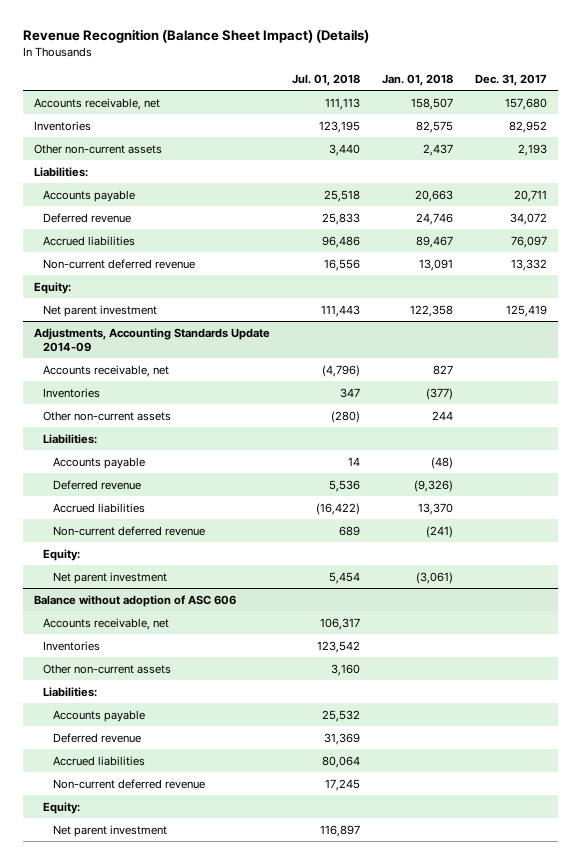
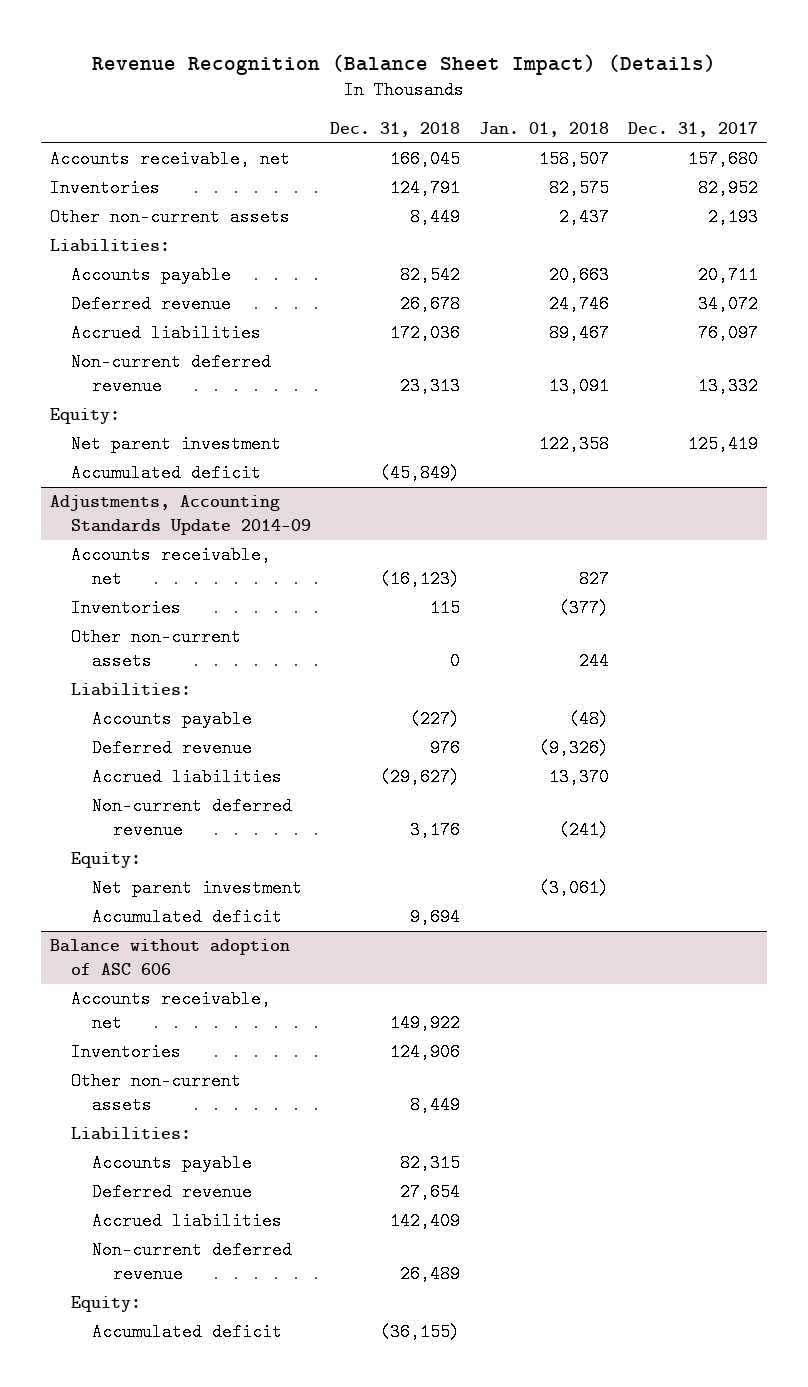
- | Jul. 01, 2018 | Jan. 01, 2018 | Dec. 31, 2017
+ | Dec. 31, 2018 | Jan. 01, 2018 | Dec. 31, 2017
+ Accumulated deficit | (45,849) | |
@ Adjustments, Accounting Standards Update 2014-09
+ Accumulated deficit | 9,694 | |
@ Balance without adoption of ASC 606
- Net parent investment | 116,897 | |
+ Accumulated deficit | (36,155) | |

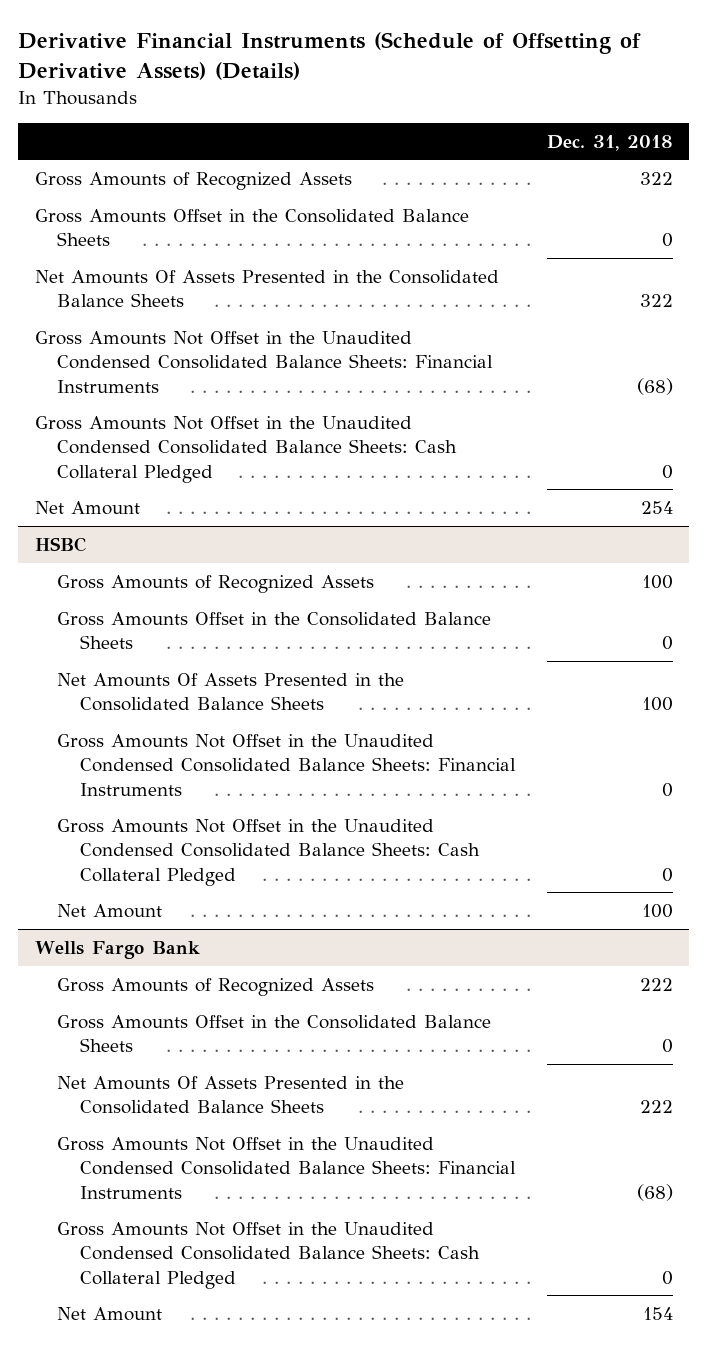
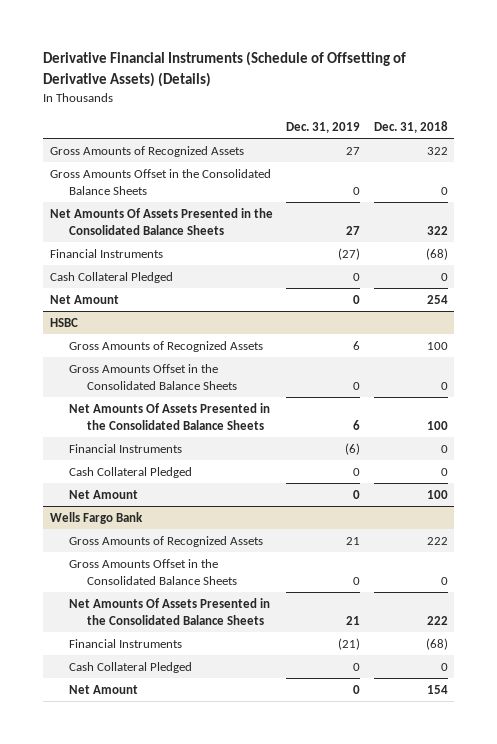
- | Dec. 31, 2018
+ | Dec. 31, 2019 | Dec. 31, 2018
- Gross Amounts Not Offset in the Unaudited Condensed Consolidated Balance Sheets: Financial Instruments | (68)
- Gross Amounts Not Offset in the Unaudited Condensed Consolidated Balance Sheets: Cash Collateral Pledged | 0
+ Financial Instruments | (27) | (68)
+ Cash Collateral Pledged | 0 | 0
@ HSBC
- Gross Amounts Not Offset in the Unaudited Condensed Consolidated Balance Sheets: Financial Instruments | 0
- Gross Amounts Not Offset in the Unaudited Condensed Consolidated Balance Sheets: Cash Collateral Pledged | 0
+ Financial Instruments | (6) | 0
+ Cash Collateral Pledged | 0 | 0
@ Wells Fargo Bank
- Gross Amounts Not Offset in the Unaudited Condensed Consolidated Balance Sheets: Financial Instruments | (68)
- Gross Amounts Not Offset in the Unaudited Condensed Consolidated Balance Sheets: Cash Collateral Pledged | 0
+ Financial Instruments | (21) | (68)
+ Cash Collateral Pledged | 0 | 0

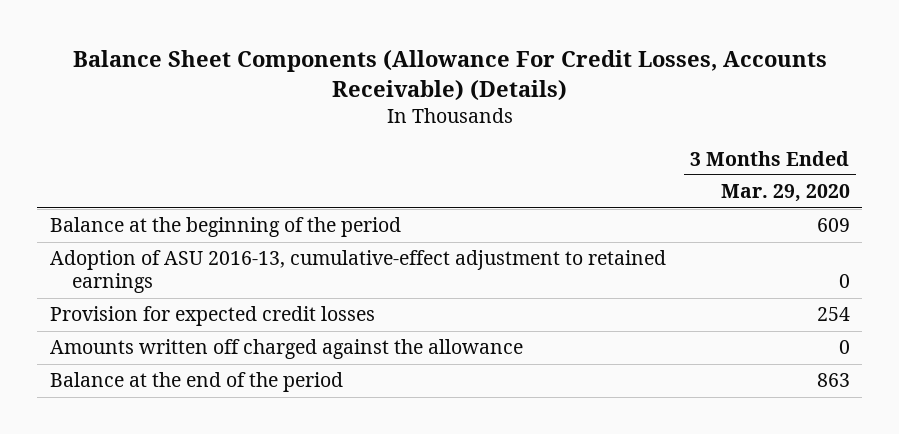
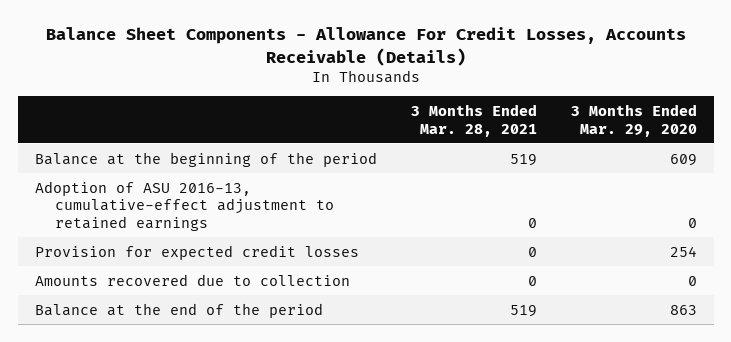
- Balance Sheet Components (Allowance For Credit Losses, Accounts Receivable) (Details)
+ Balance Sheet Components - Allowance For Credit Losses, Accounts Receivable (Details)
- | 3 Months Ended Mar. 29, 2020
+ | 3 Months Ended Mar. 28, 2021 | 3 Months Ended Mar. 29, 2020
- Amounts written off charged against the allowance | 0
+ Amounts recovered due to collection | 0 | 0

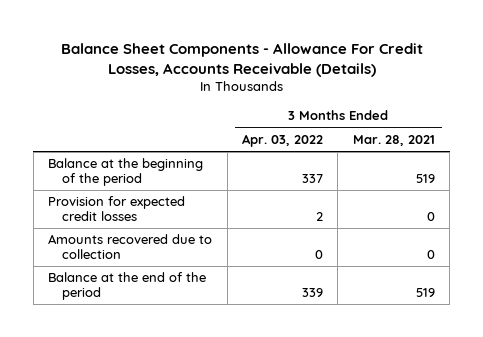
- | 3 Months Ended Mar. 28, 2021 | 3 Months Ended Mar. 29, 2020
+ | 3 Months Ended Apr. 03, 2022 | 3 Months Ended Mar. 28, 2021
- Adoption of ASU 2016-13, cumulative-effect adjustment to retained earnings | 0 | 0

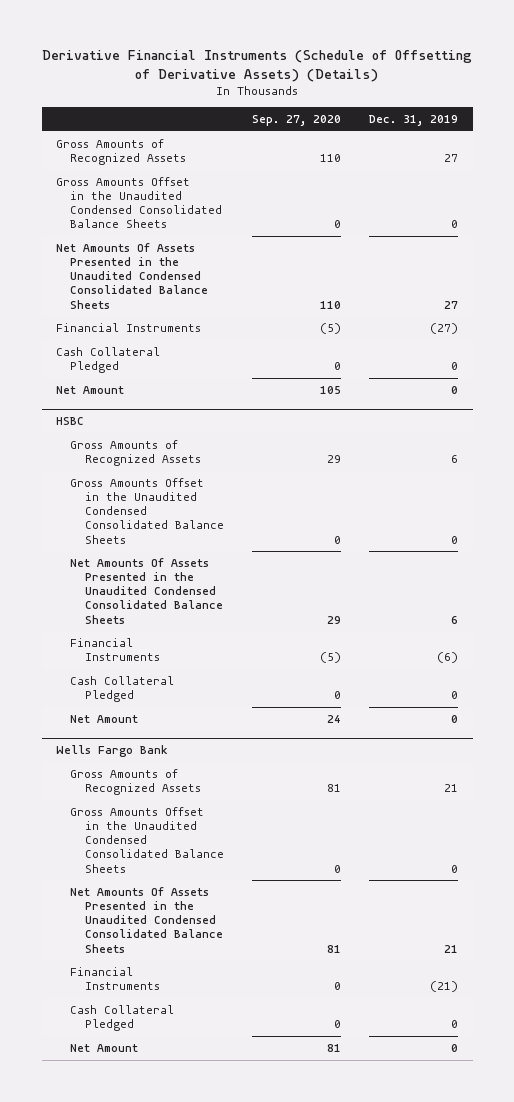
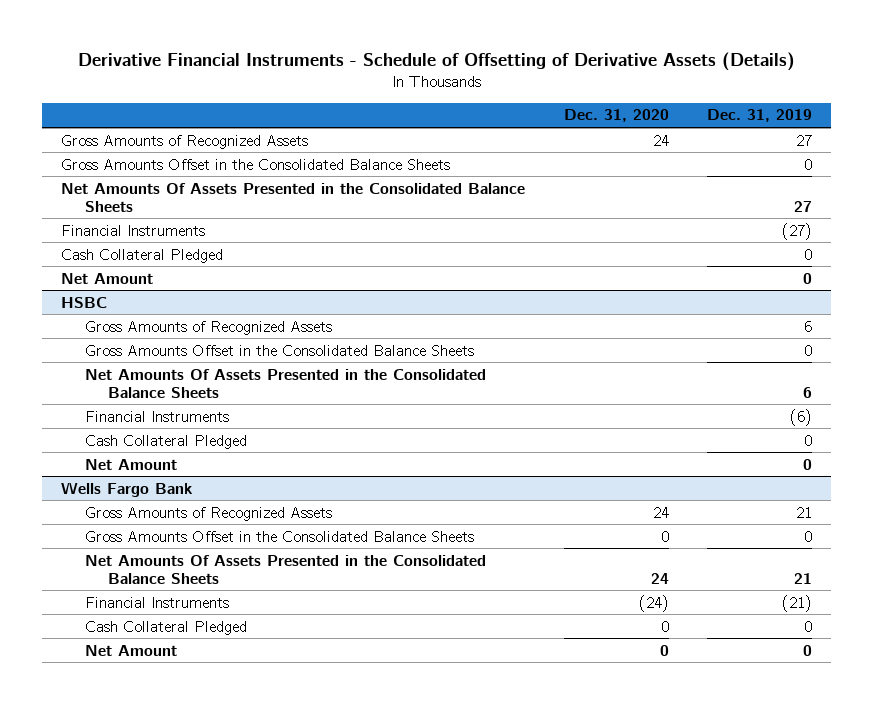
- Derivative Financial Instruments (Schedule of Offsetting of Derivative Assets) (Details)
+ Derivative Financial Instruments - Schedule of Offsetting of Derivative Assets (Details)
- | Sep. 27, 2020 | Dec. 31, 2019
+ | Dec. 31, 2020 | Dec. 31, 2019
- Gross Amounts Offset in the Unaudited Condensed Consolidated Balance Sheets | 0 | 0
- Net Amounts Of Assets Presented in the Unaudited Condensed Consolidated Balance Sheets | 110 | 27
+ Gross Amounts Offset in the Consolidated Balance Sheets | | 0
+ Net Amounts Of Assets Presented in the Consolidated Balance Sheets | | 27
@ HSBC
- Gross Amounts Offset in the Unaudited Condensed Consolidated Balance Sheets | 0 | 0
- Net Amounts Of Assets Presented in the Unaudited Condensed Consolidated Balance Sheets | 29 | 6
+ Gross Amounts Offset in the Consolidated Balance Sheets | | 0
+ Net Amounts Of Assets Presented in the Consolidated Balance Sheets | | 6
@ Wells Fargo Bank
- Gross Amounts Offset in the Unaudited Condensed Consolidated Balance Sheets | 0 | 0
- Net Amounts Of Assets Presented in the Unaudited Condensed Consolidated Balance Sheets | 81 | 21
+ Gross Amounts Offset in the Consolidated Balance Sheets | 0 | 0
+ Net Amounts Of Assets Presented in the Consolidated Balance Sheets | 24 | 21

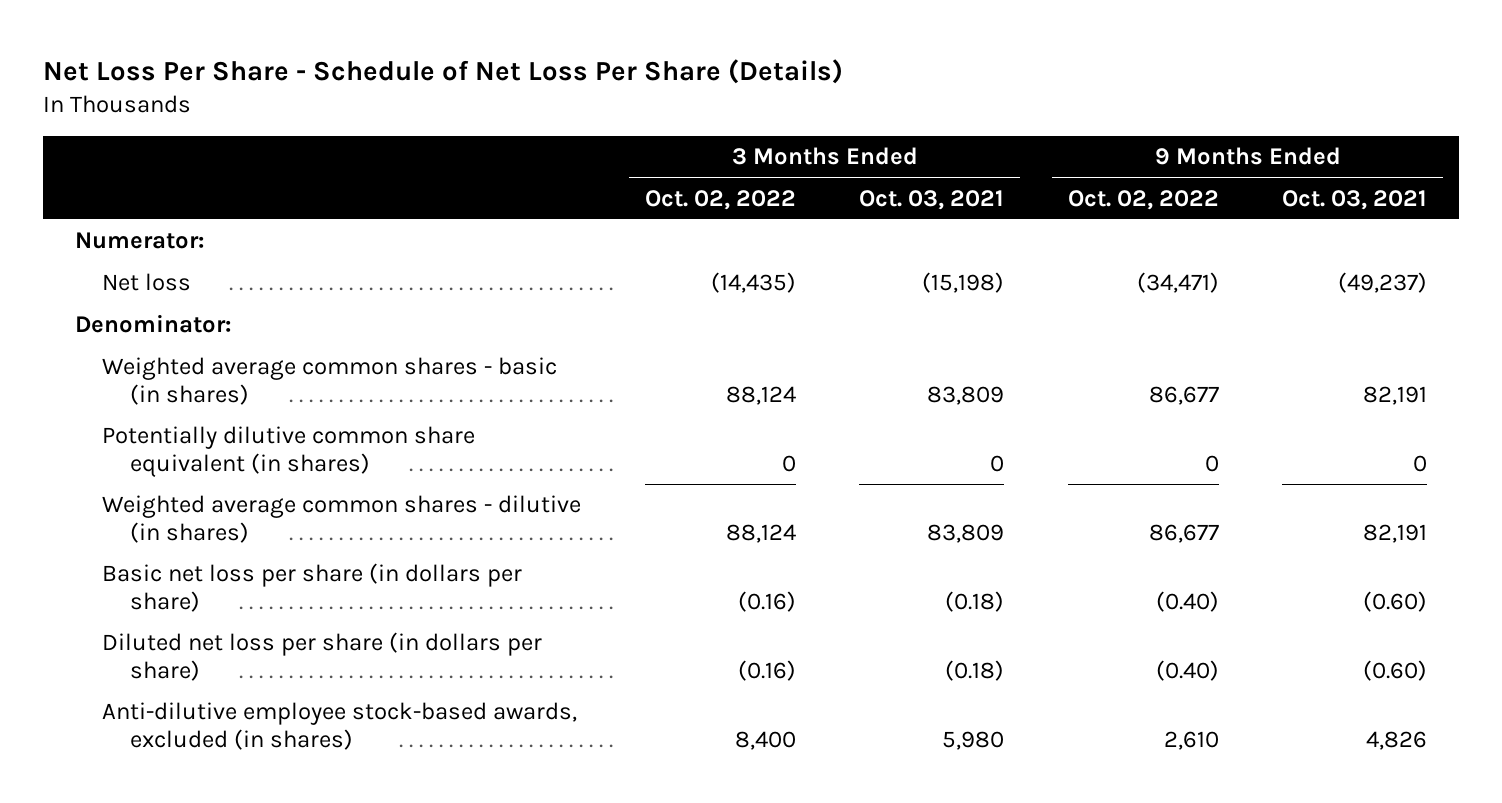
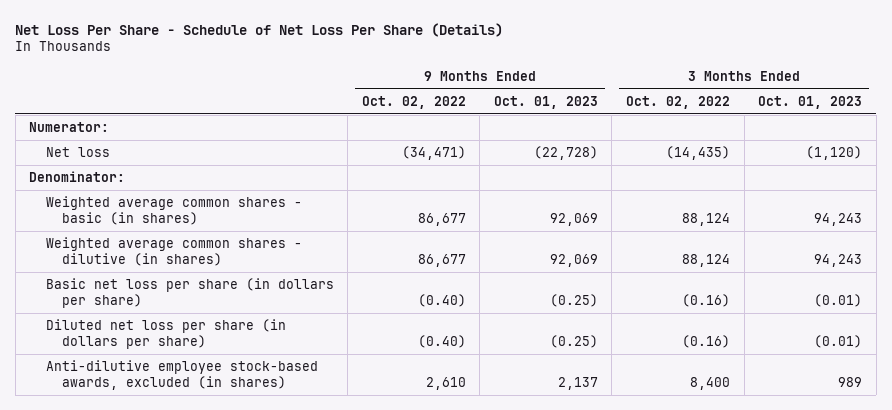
- | 3 Months Ended Oct. 02, 2022 | 3 Months Ended Oct. 03, 2021 | 9 Months Ended Oct. 02, 2022 | 9 Months Ended Oct. 03, 2021
+ | 9 Months Ended Oct. 02, 2022 | 9 Months Ended Oct. 01, 2023 | 3 Months Ended Oct. 02, 2022 | 3 Months Ended Oct. 01, 2023
- Potentially dilutive common share equivalent (in shares) | 0 | 0 | 0 | 0

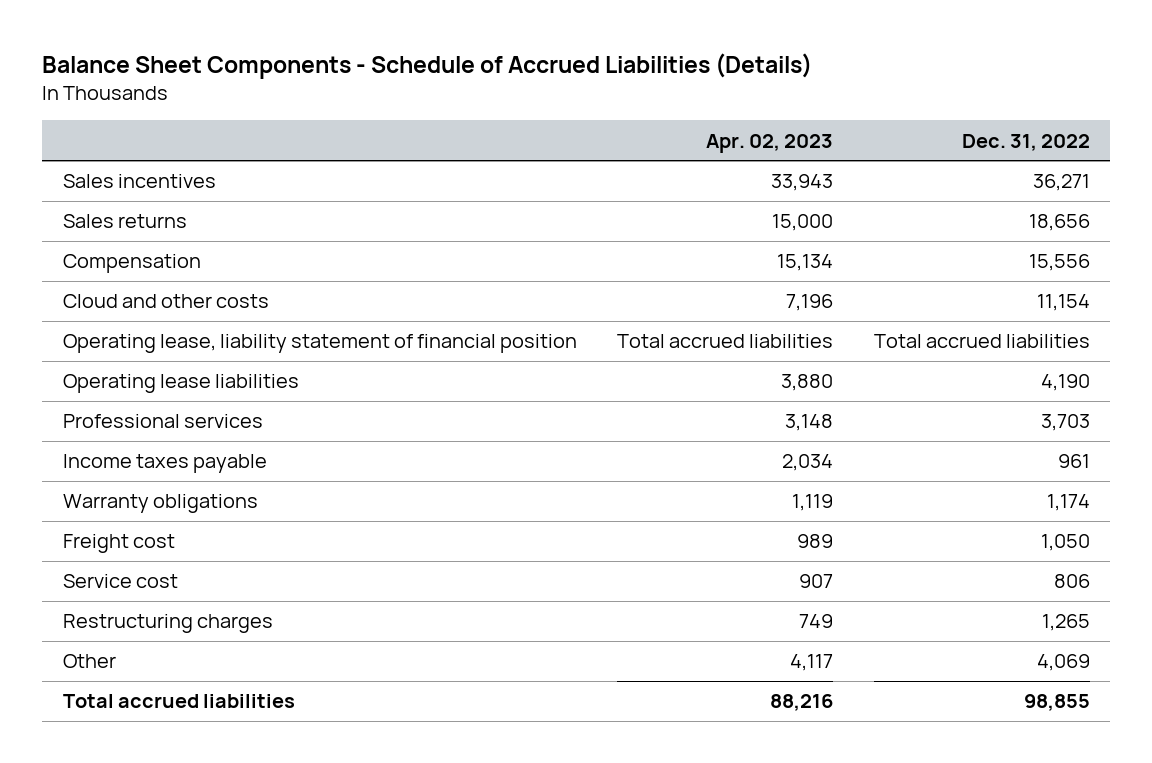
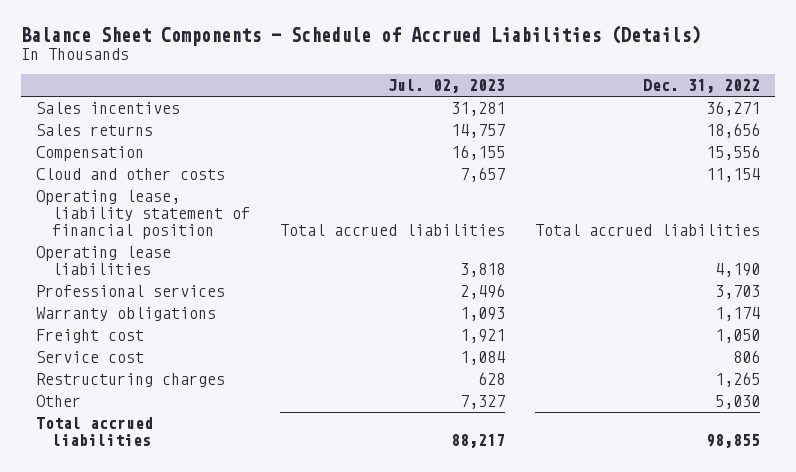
- | Apr. 02, 2023 | Dec. 31, 2022
+ | Jul. 02, 2023 | Dec. 31, 2022
- Income taxes payable | 2,034 | 961
- Other | 4,117 | 4,069
+ Other | 7,327 | 5,030

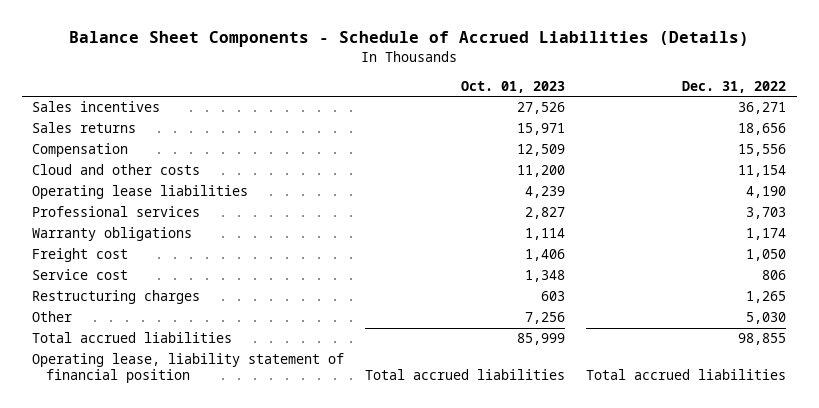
- | Jul. 02, 2023 | Dec. 31, 2022
+ | Oct. 01, 2023 | Dec. 31, 2022
moved down: Operating lease, liability statement of financial position | Total accrued liabilities | Total accrued liabilities

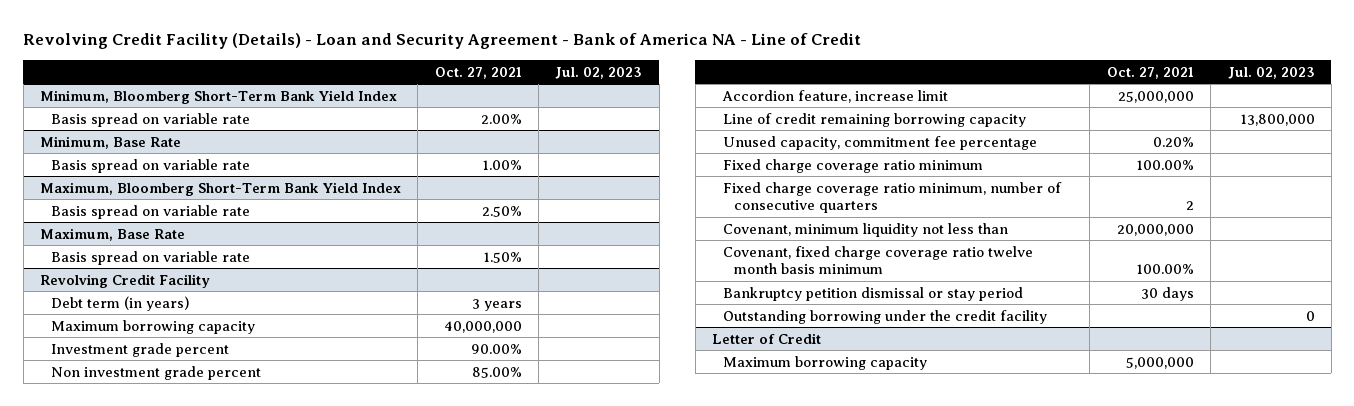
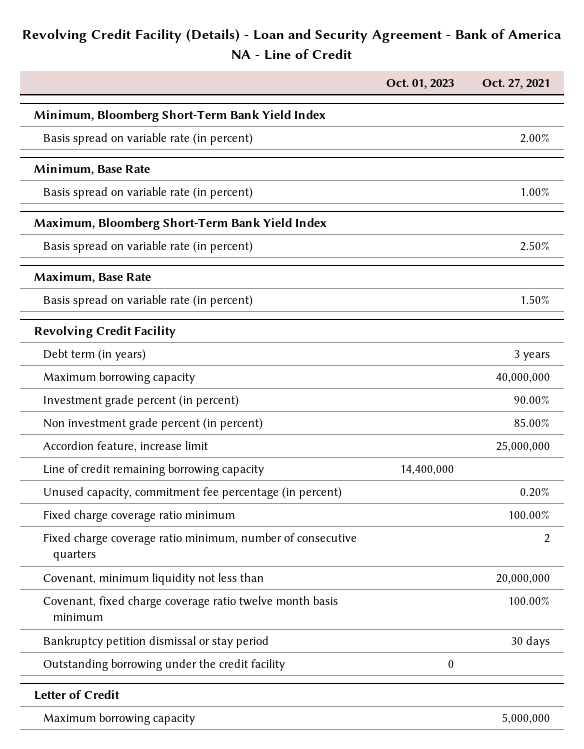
- | Oct. 27, 2021 | Jul. 02, 2023
+ | Oct. 01, 2023 | Oct. 27, 2021
@ Minimum, Bloomberg Short-Term Bank Yield Index
- Basis spread on variable rate | 2.00% |
+ Basis spread on variable rate (in percent) | | 2.00%
@ Minimum, Base Rate
- Basis spread on variable rate | 1.00% |
+ Basis spread on variable rate (in percent) | | 1.00%
@ Maximum, Bloomberg Short-Term Bank Yield Index
- Basis spread on variable rate | 2.50% |
+ Basis spread on variable rate (in percent) | | 2.50%
@ Maximum, Base Rate
- Basis spread on variable rate | 1.50% |
+ Basis spread on variable rate (in percent) | | 1.50%
@ Revolving Credit Facility
- Investment grade percent | 90.00% |
- Non investment grade percent | 85.00% |
+ Investment grade percent (in percent) | | 90.00%
+ Non investment grade percent (in percent) | | 85.00%
- Unused capacity, commitment fee percentage | 0.20% |
+ Unused capacity, commitment fee percentage (in percent) | | 0.20%

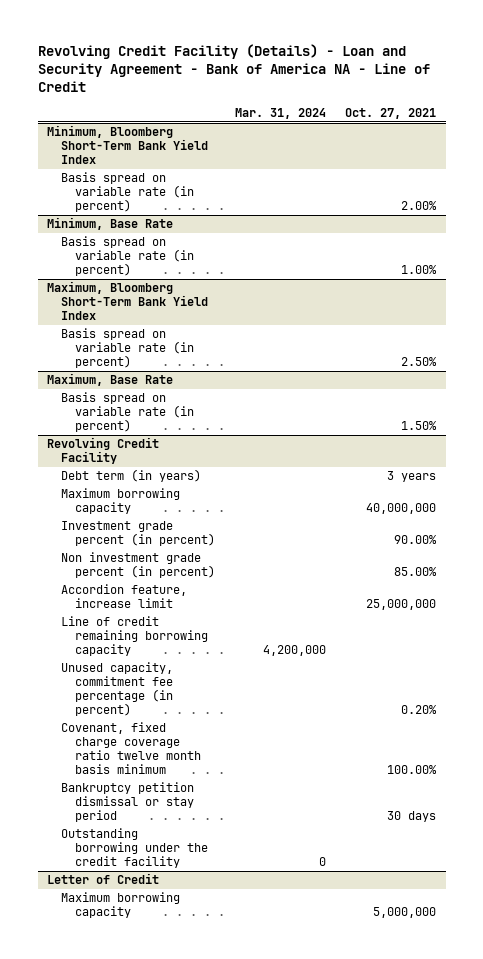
- | Oct. 01, 2023 | Oct. 27, 2021
+ | Mar. 31, 2024 | Oct. 27, 2021
@ Revolving Credit Facility
- Fixed charge coverage ratio minimum | | 100.00%
- Fixed charge coverage ratio minimum, number of consecutive quarters | | 2
- Covenant, minimum liquidity not less than | | 20,000,000

